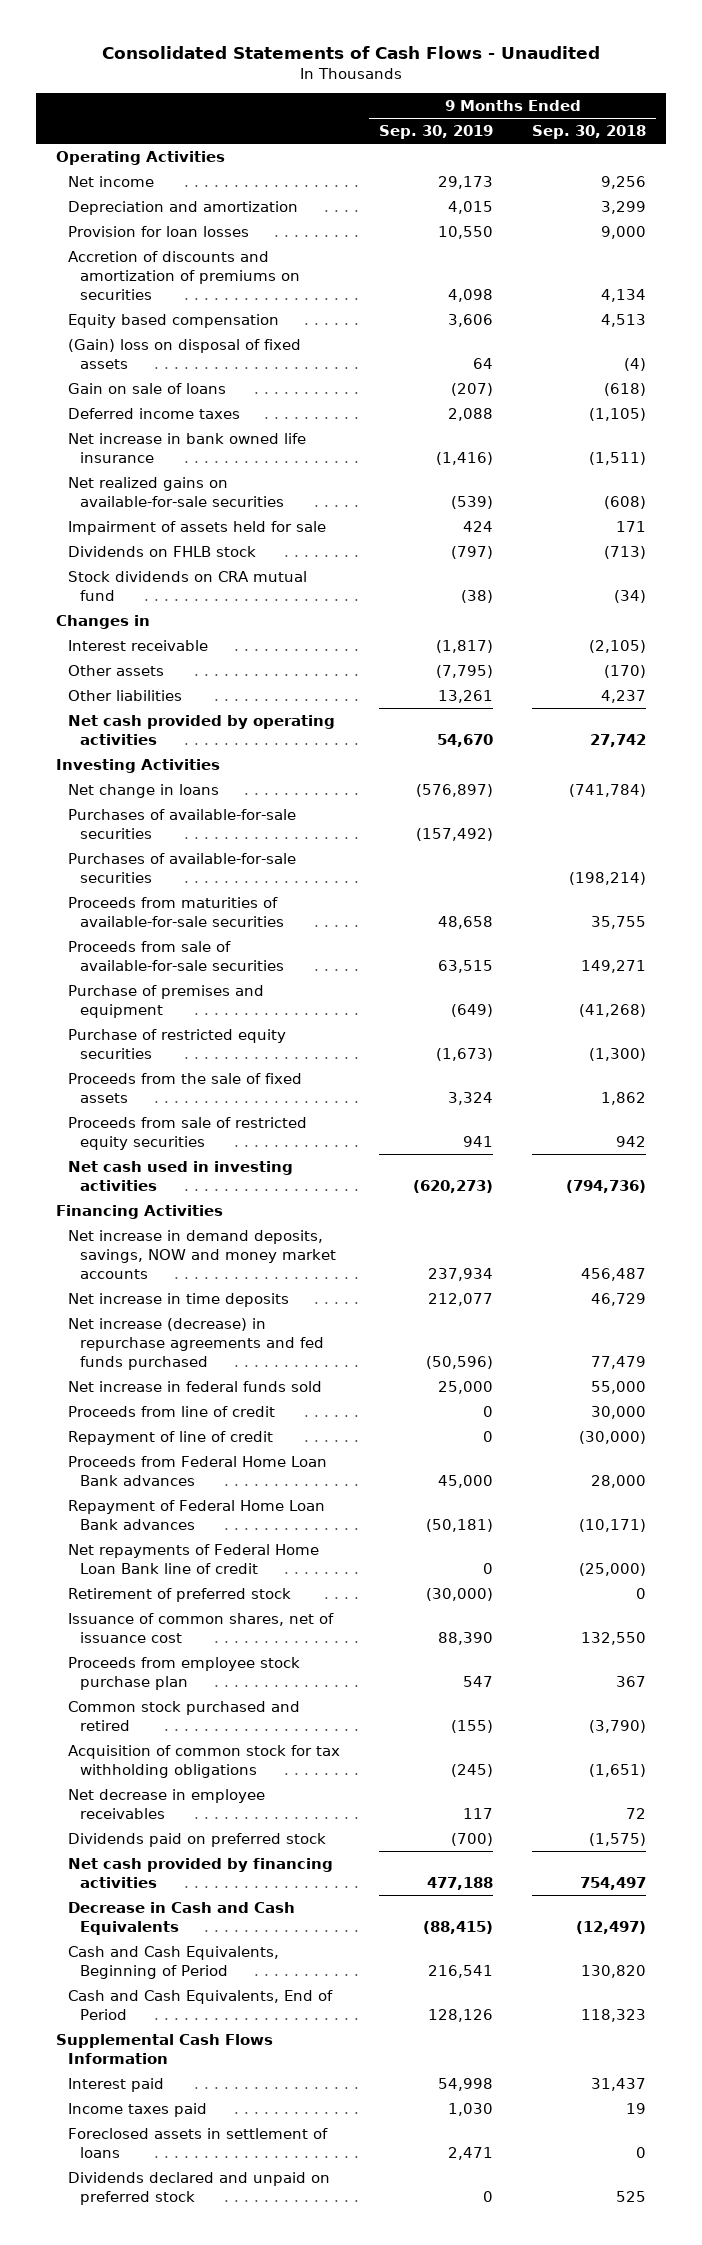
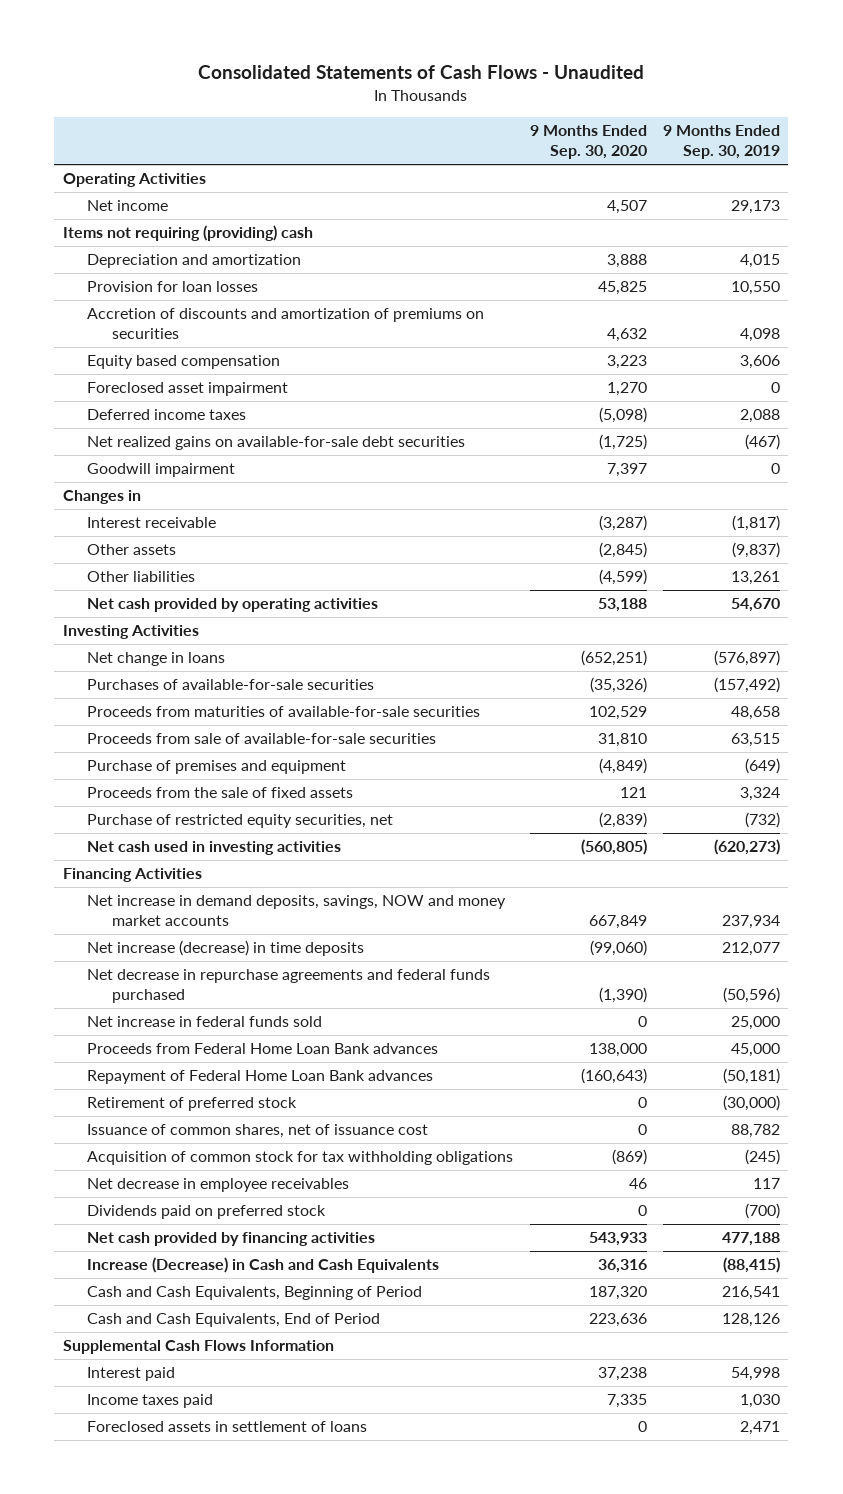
- | 9 Months Ended Sep. 30, 2019 | 9 Months Ended Sep. 30, 2018
+ | 9 Months Ended Sep. 30, 2020 | 9 Months Ended Sep. 30, 2019
+ Items not requiring (providing) cash
- (Gain) loss on disposal of fixed assets | 64 | (4)
- Gain on sale of loans | (207) | (618)
+ Foreclosed asset impairment | 1,270 | 0
- Net increase in bank owned life insurance | (1,416) | (1,511)
- Net realized gains on available-for-sale securities | (539) | (608)
- Impairment of assets held for sale | 424 | 171
- Dividends on FHLB stock | (797) | (713)
- Stock dividends on CRA mutual fund | (38) | (34)
+ Net realized gains on available-for-sale debt securities | (1,725) | (467)
+ Goodwill impairment | 7,397 | 0
- Other assets | (7,795) | (170)
+ Other assets | (2,845) | (9,837)
- Purchases of available-for-sale securities | | (198,214)
- Purchase of restricted equity securities | (1,673) | (1,300)
- Proceeds from sale of restricted equity securities | 941 | 942
+ Purchase of restricted equity securities, net | (2,839) | (732)
- Net increase in time deposits | 212,077 | 46,729
- Net increase (decrease) in repurchase agreements and fed funds purchased | (50,596) | 77,479
+ Net increase (decrease) in time deposits | (99,060) | 212,077
+ Net decrease in repurchase agreements and federal funds purchased | (1,390) | (50,596)
- Proceeds from line of credit | 0 | 30,000
- Repayment of line of credit | 0 | (30,000)
- Net repayments of Federal Home Loan Bank line of credit | 0 | (25,000)
- Issuance of common shares, net of issuance cost | 88,390 | 132,550
- Proceeds from employee stock purchase plan | 547 | 367
- Common stock purchased and retired | (155) | (3,790)
+ Issuance of common shares, net of issuance cost | 0 | 88,782
- Decrease in Cash and Cash Equivalents | (88,415) | (12,497)
+ Increase (Decrease) in Cash and Cash Equivalents | 36,316 | (88,415)
- Dividends declared and unpaid on preferred stock | 0 | 525

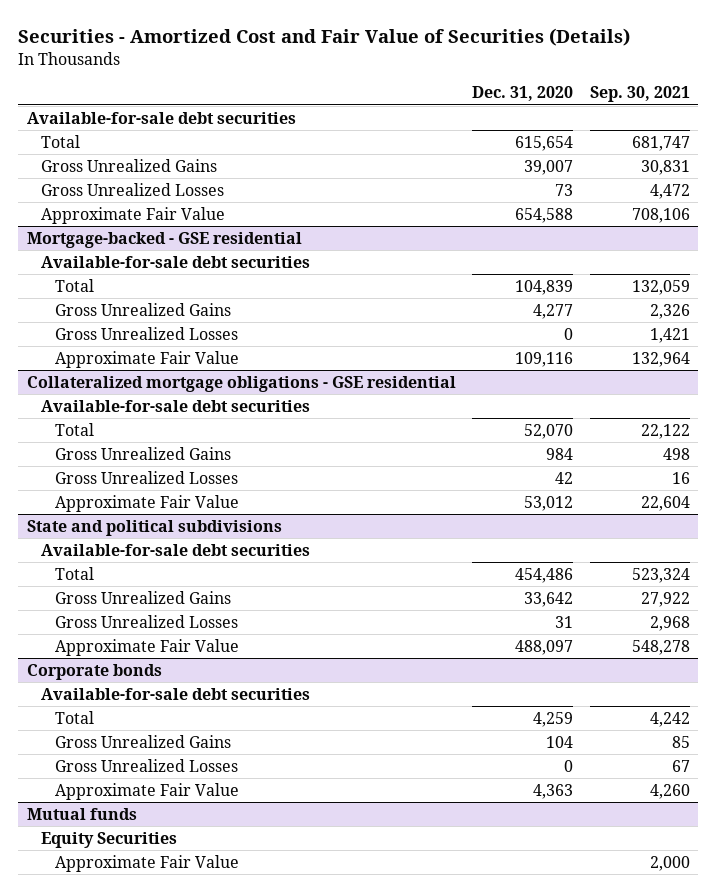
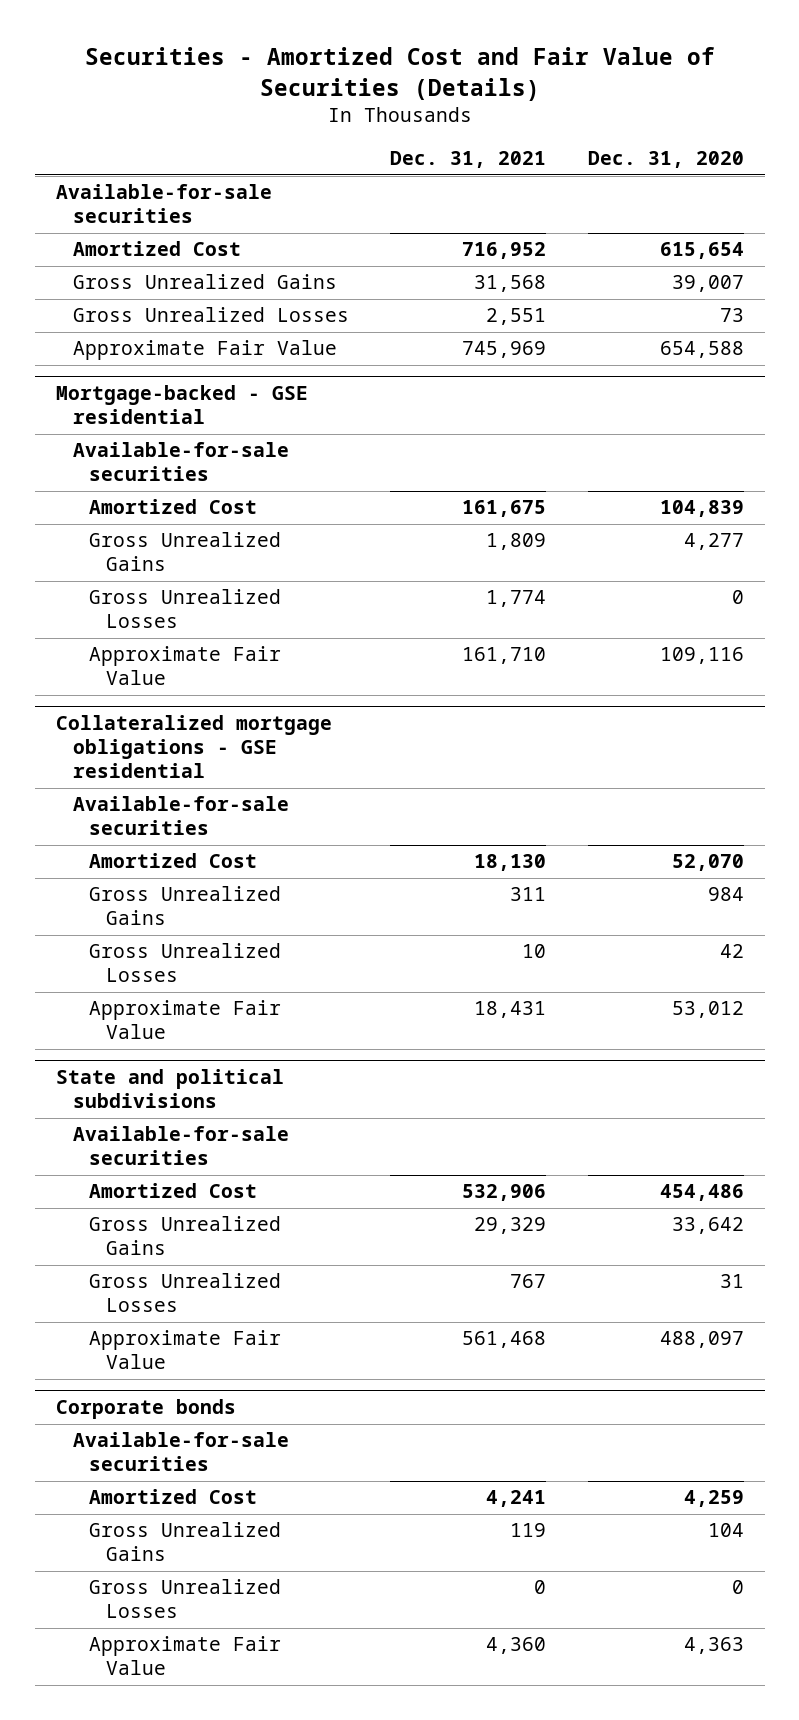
- | Dec. 31, 2020 | Sep. 30, 2021
+ | Dec. 31, 2021 | Dec. 31, 2020
- Available-for-sale debt securities
- Total | 615,654 | 681,747
+ Available-for-sale securities
+ Amortized Cost | 716,952 | 615,654
@ Mortgage-backed - GSE residential
- Available-for-sale debt securities
- Total | 104,839 | 132,059
+ Available-for-sale securities
+ Amortized Cost | 161,675 | 104,839
@ Collateralized mortgage obligations - GSE residential
- Available-for-sale debt securities
- Total | 52,070 | 22,122
+ Available-for-sale securities
+ Amortized Cost | 18,130 | 52,070
@ State and political subdivisions
- Available-for-sale debt securities
- Total | 454,486 | 523,324
+ Available-for-sale securities
+ Amortized Cost | 532,906 | 454,486
@ Corporate bonds
- Available-for-sale debt securities
- Total | 4,259 | 4,242
+ Available-for-sale securities
+ Amortized Cost | 4,241 | 4,259
- Mutual funds
- Equity Securities
- Approximate Fair Value | | 2,000

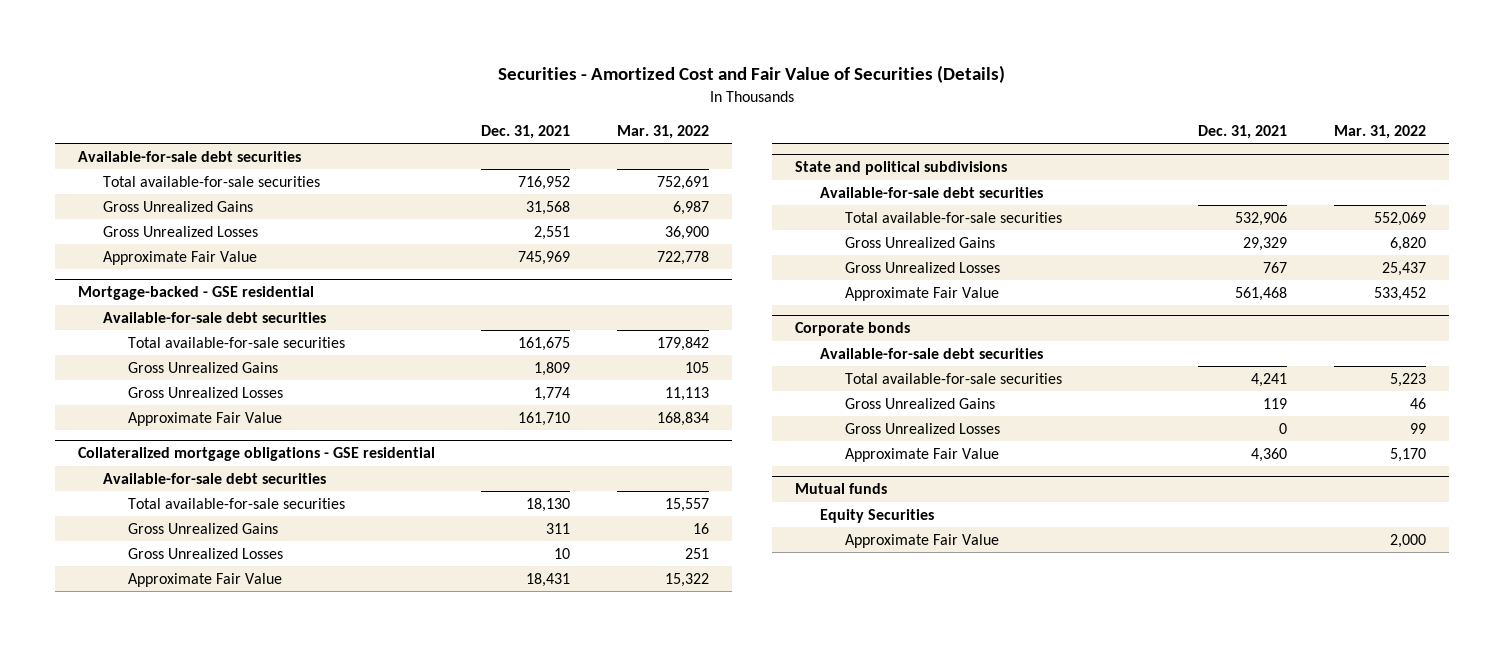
- | Dec. 31, 2021 | Dec. 31, 2020
+ | Dec. 31, 2021 | Mar. 31, 2022
- Available-for-sale securities
- Amortized Cost | 716,952 | 615,654
+ Available-for-sale debt securities
+ Total available-for-sale securities | 716,952 | 752,691
@ Mortgage-backed - GSE residential
- Available-for-sale securities
- Amortized Cost | 161,675 | 104,839
+ Available-for-sale debt securities
+ Total available-for-sale securities | 161,675 | 179,842
@ Collateralized mortgage obligations - GSE residential
- Available-for-sale securities
- Amortized Cost | 18,130 | 52,070
+ Available-for-sale debt securities
+ Total available-for-sale securities | 18,130 | 15,557
@ State and political subdivisions
- Available-for-sale securities
- Amortized Cost | 532,906 | 454,486
+ Available-for-sale debt securities
+ Total available-for-sale securities | 532,906 | 552,069
@ Corporate bonds
- Available-for-sale securities
- Amortized Cost | 4,241 | 4,259
+ Available-for-sale debt securities
+ Total available-for-sale securities | 4,241 | 5,223
+ Mutual funds
+ Equity Securities
+ Approximate Fair Value | | 2,000

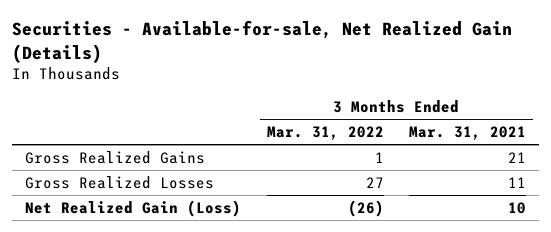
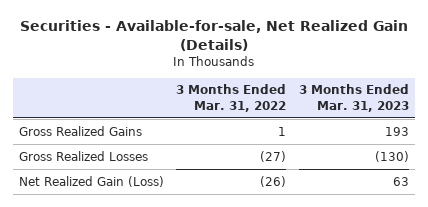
- | 3 Months Ended Mar. 31, 2022 | 3 Months Ended Mar. 31, 2021
+ | 3 Months Ended Mar. 31, 2022 | 3 Months Ended Mar. 31, 2023
- Gross Realized Losses | 27 | 11
+ Gross Realized Losses | (27) | (130)

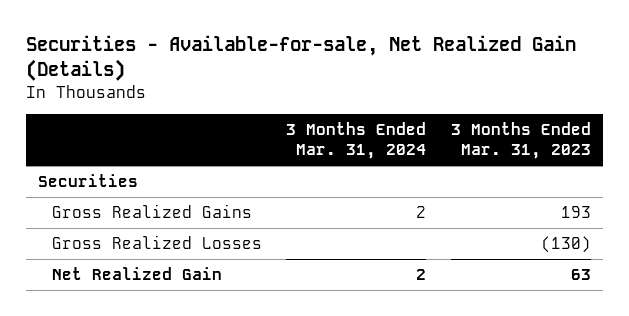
- | 3 Months Ended Mar. 31, 2022 | 3 Months Ended Mar. 31, 2023
+ | 3 Months Ended Mar. 31, 2024 | 3 Months Ended Mar. 31, 2023
+ Securities
- Net Realized Gain (Loss) | (26) | 63
+ Net Realized Gain | 2 | 63

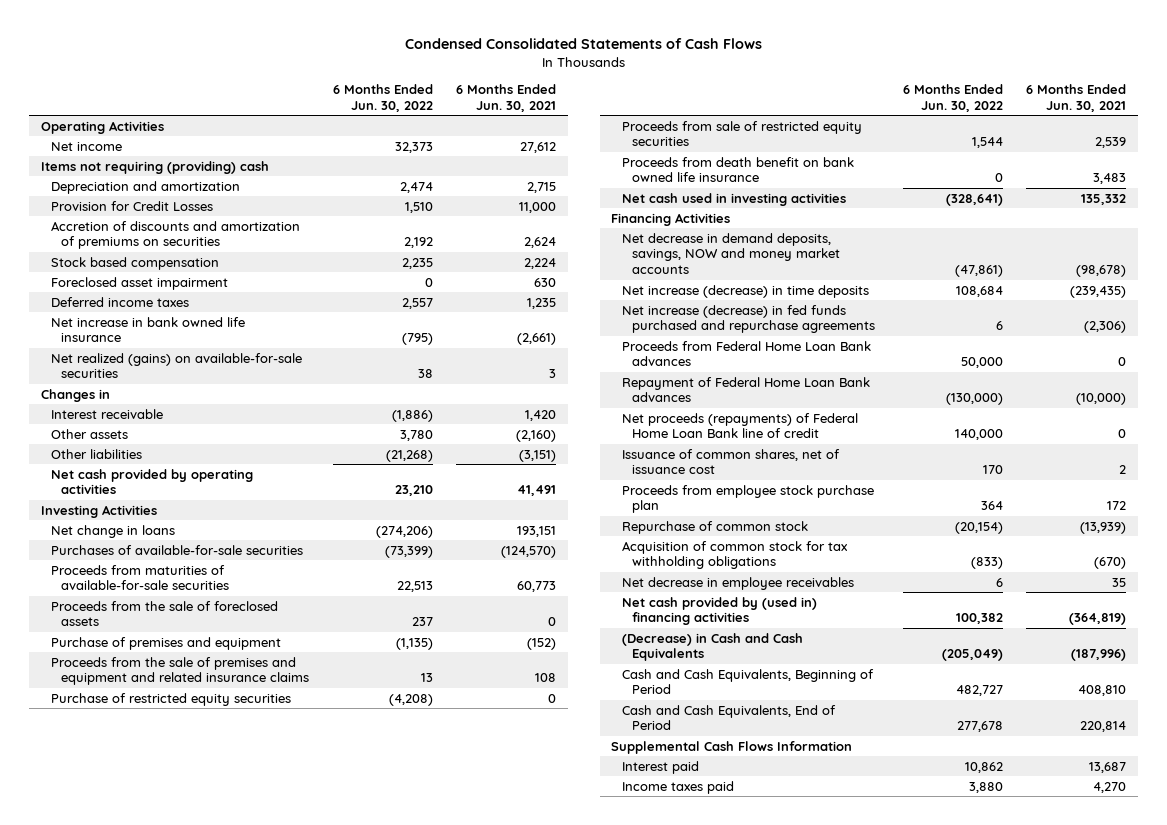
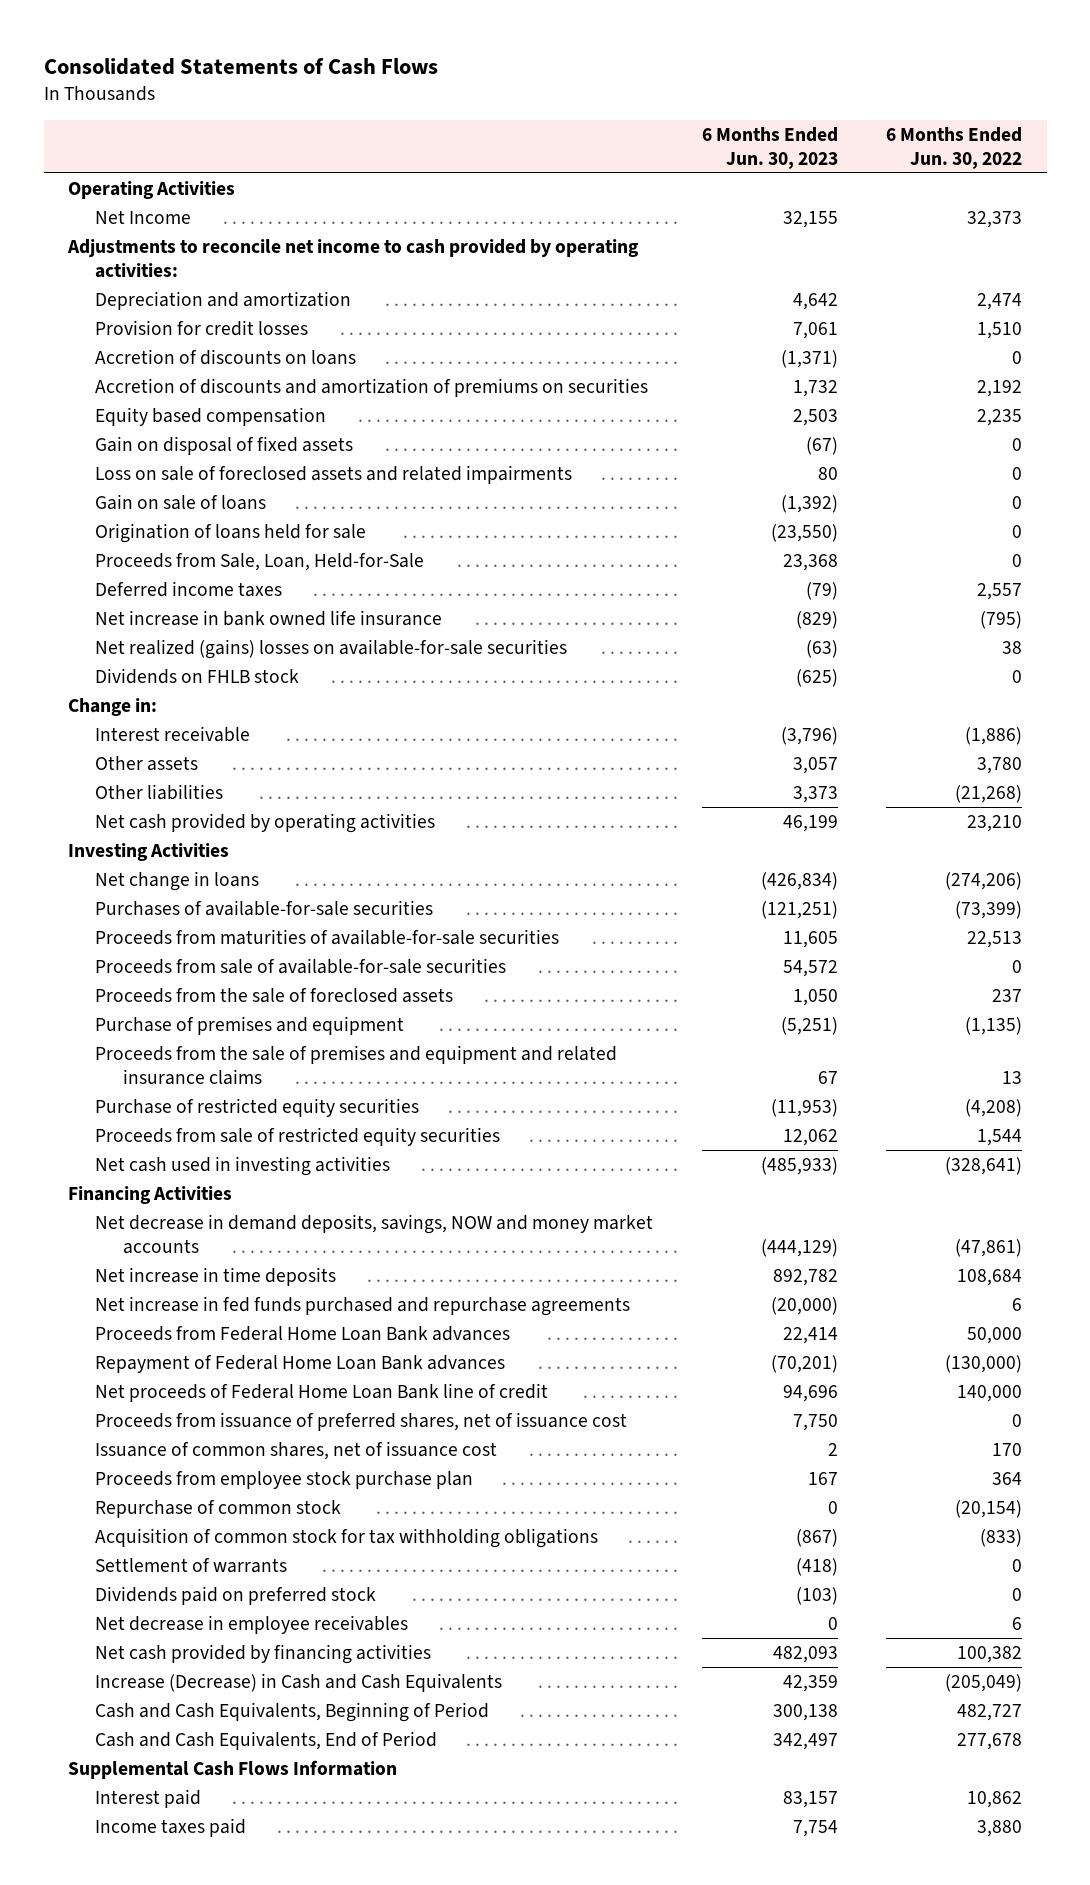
- Condensed Consolidated Statements of Cash Flows
+ Consolidated Statements of Cash Flows
- | 6 Months Ended Jun. 30, 2022 | 6 Months Ended Jun. 30, 2021
+ | 6 Months Ended Jun. 30, 2023 | 6 Months Ended Jun. 30, 2022
- Net income | 32,373 | 27,612
- Items not requiring (providing) cash
+ Net Income | 32,155 | 32,373
+ Adjustments to reconcile net income to cash provided by operating activities:
- Provision for Credit Losses | 1,510 | 11,000
+ Provision for credit losses | 7,061 | 1,510
+ Accretion of discounts on loans | (1,371) | 0
- Stock based compensation | 2,235 | 2,224
- Foreclosed asset impairment | 0 | 630
+ Equity based compensation | 2,503 | 2,235
+ Gain on disposal of fixed assets | (67) | 0
+ Loss on sale of foreclosed assets and related impairments | 80 | 0
+ Gain on sale of loans | (1,392) | 0
+ Origination of loans held for sale | (23,550) | 0
+ Proceeds from Sale, Loan, Held-for-Sale | 23,368 | 0
- Net realized (gains) on available-for-sale securities | 38 | 3
- Changes in
+ Net realized (gains) losses on available-for-sale securities | (63) | 38
+ Dividends on FHLB stock | (625) | 0
+ Change in:
+ Proceeds from sale of available-for-sale securities | 54,572 | 0
- Proceeds from death benefit on bank owned life insurance | 0 | 3,483
- Net increase (decrease) in time deposits | 108,684 | (239,435)
- Net increase (decrease) in fed funds purchased and repurchase agreements | 6 | (2,306)
+ Net increase in time deposits | 892,782 | 108,684
+ Net increase in fed funds purchased and repurchase agreements | (20,000) | 6
- Net proceeds (repayments) of Federal Home Loan Bank line of credit | 140,000 | 0
+ Net proceeds of Federal Home Loan Bank line of credit | 94,696 | 140,000
+ Proceeds from issuance of preferred shares, net of issuance cost | 7,750 | 0
+ Settlement of warrants | (418) | 0
+ Dividends paid on preferred stock | (103) | 0
- Net cash provided by (used in) financing activities | 100,382 | (364,819)
- (Decrease) in Cash and Cash Equivalents | (205,049) | (187,996)
+ Net cash provided by financing activities | 482,093 | 100,382
+ Increase (Decrease) in Cash and Cash Equivalents | 42,359 | (205,049)

